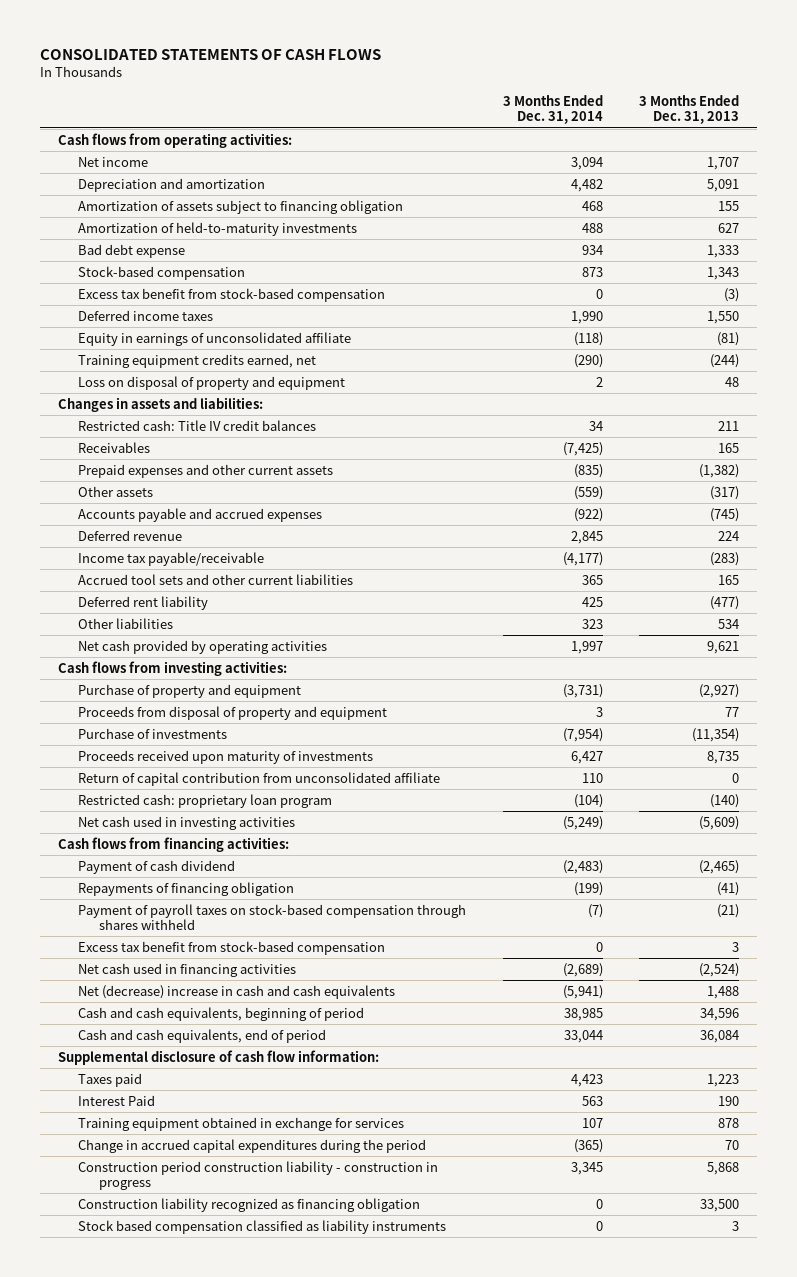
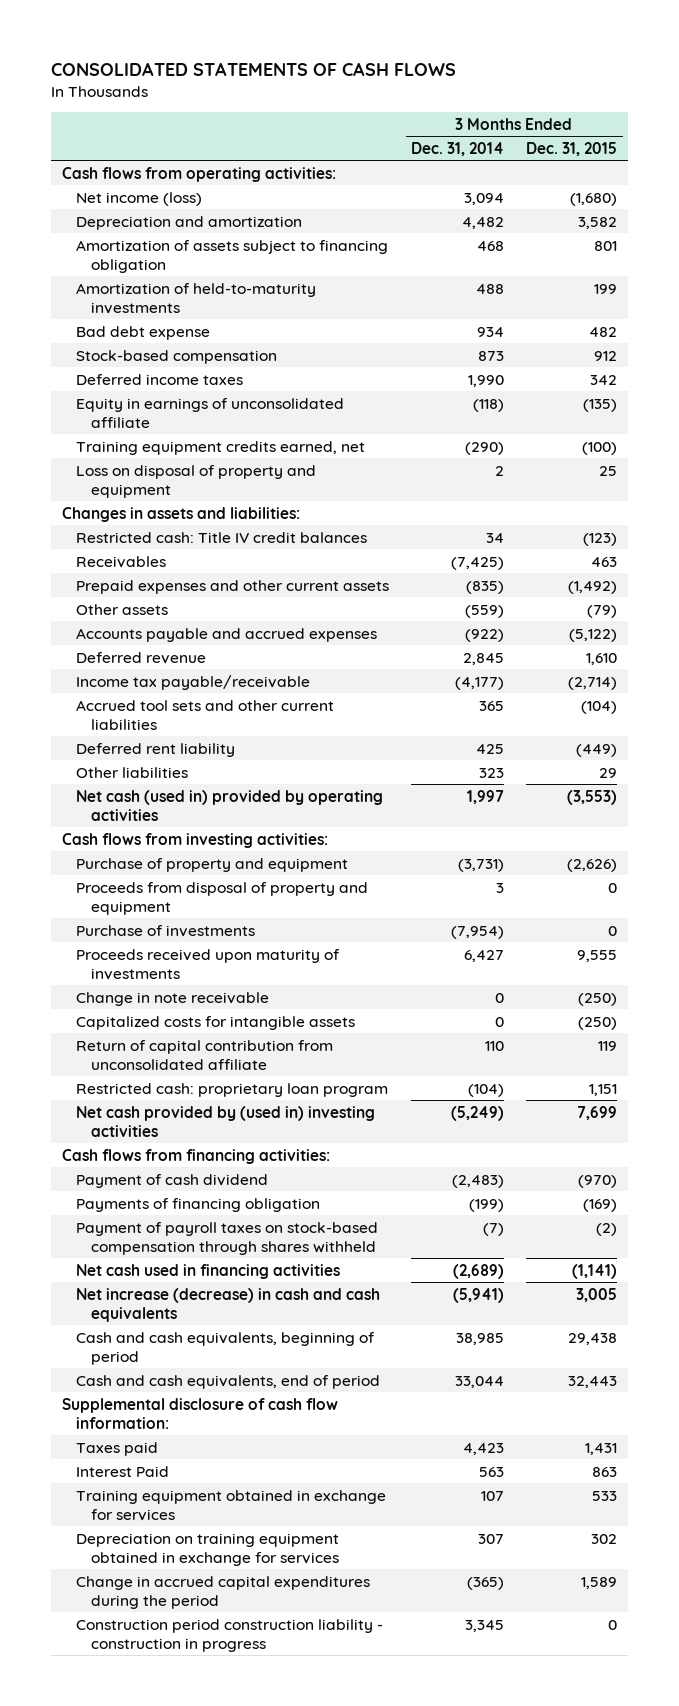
- | 3 Months Ended Dec. 31, 2014 | 3 Months Ended Dec. 31, 2013
+ | 3 Months Ended Dec. 31, 2014 | 3 Months Ended Dec. 31, 2015
- Net income | 3,094 | 1,707
+ Net income (loss) | 3,094 | (1,680)
- Excess tax benefit from stock-based compensation | 0 | (3)
- Net cash provided by operating activities | 1,997 | 9,621
+ Net cash (used in) provided by operating activities | 1,997 | (3,553)
+ Change in note receivable | 0 | (250)
+ Capitalized costs for intangible assets | 0 | (250)
- Net cash used in investing activities | (5,249) | (5,609)
+ Net cash provided by (used in) investing activities | (5,249) | 7,699
- Repayments of financing obligation | (199) | (41)
+ Payments of financing obligation | (199) | (169)
- Excess tax benefit from stock-based compensation | 0 | 3
- Net (decrease) increase in cash and cash equivalents | (5,941) | 1,488
+ Net increase (decrease) in cash and cash equivalents | (5,941) | 3,005
+ Depreciation on training equipment obtained in exchange for services | 307 | 302
- Construction liability recognized as financing obligation | 0 | 33,500
- Stock based compensation classified as liability instruments | 0 | 3

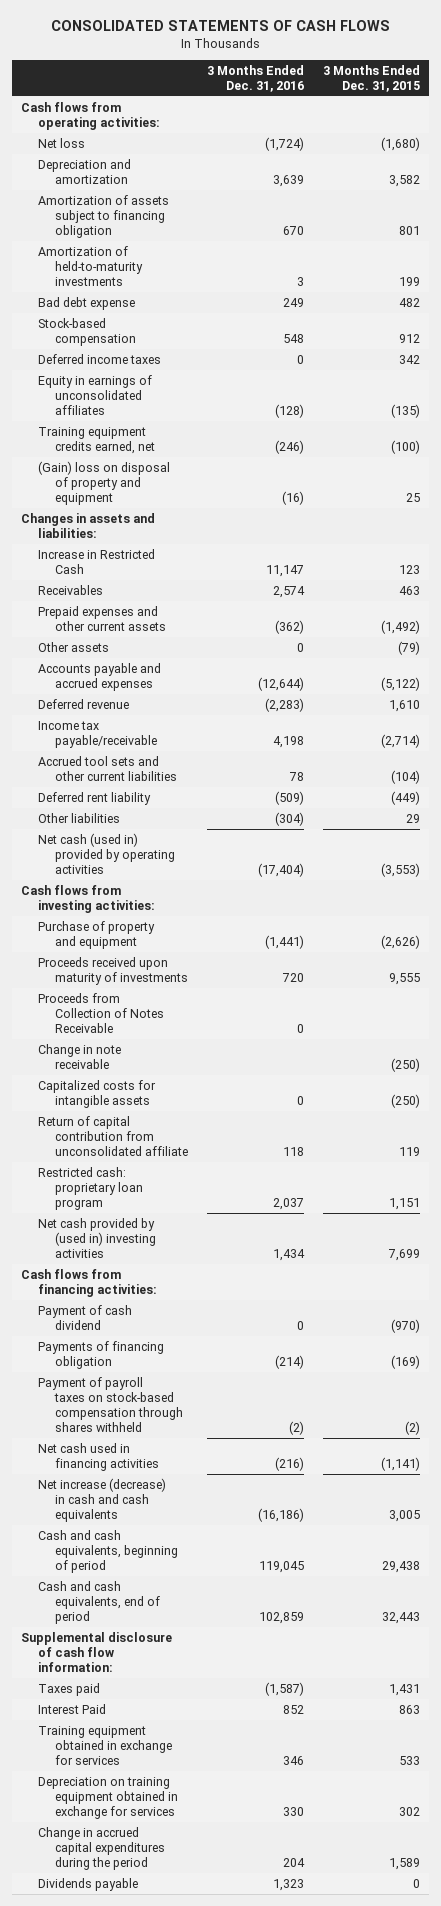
- | 3 Months Ended Dec. 31, 2014 | 3 Months Ended Dec. 31, 2015
+ | 3 Months Ended Dec. 31, 2016 | 3 Months Ended Dec. 31, 2015
- Net income (loss) | 3,094 | (1,680)
+ Net loss | (1,724) | (1,680)
- Equity in earnings of unconsolidated affiliate | (118) | (135)
+ Equity in earnings of unconsolidated affiliates | (128) | (135)
- Loss on disposal of property and equipment | 2 | 25
+ (Gain) loss on disposal of property and equipment | (16) | 25
- Restricted cash: Title IV credit balances | 34 | (123)
+ Increase in Restricted Cash | 11,147 | 123
- Proceeds from disposal of property and equipment | 3 | 0
- Purchase of investments | (7,954) | 0
+ Proceeds from Collection of Notes Receivable | 0 |
- Construction period construction liability - construction in progress | 3,345 | 0
+ Dividends payable | 1,323 | 0

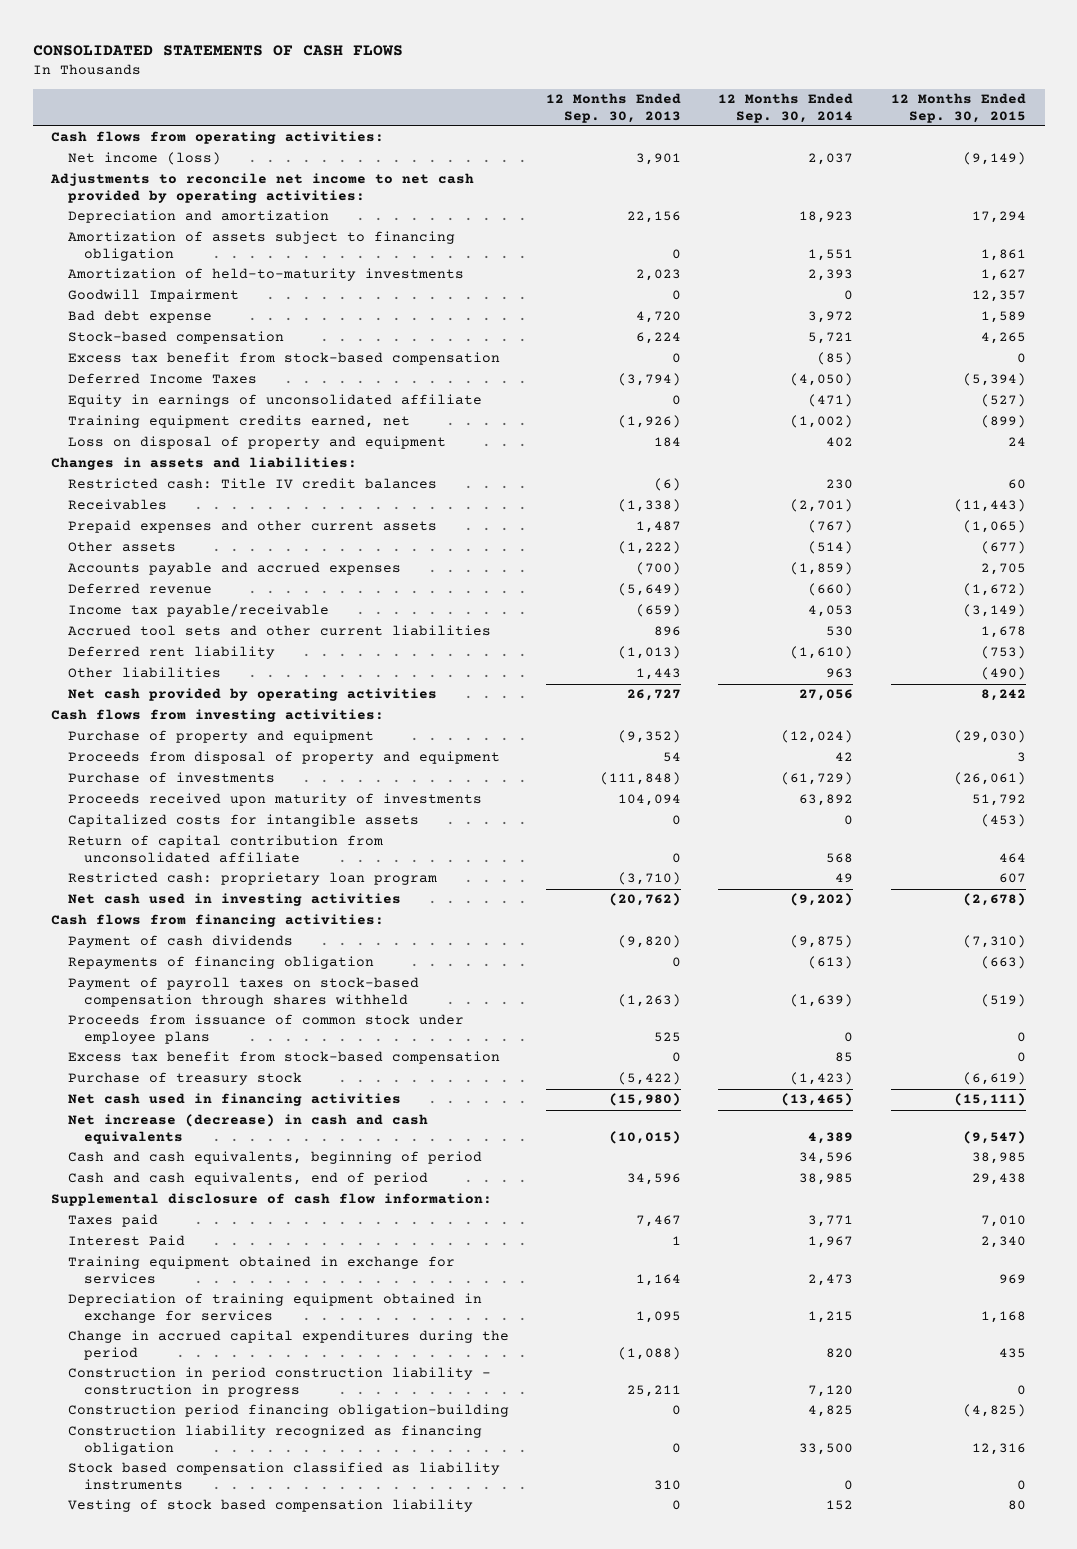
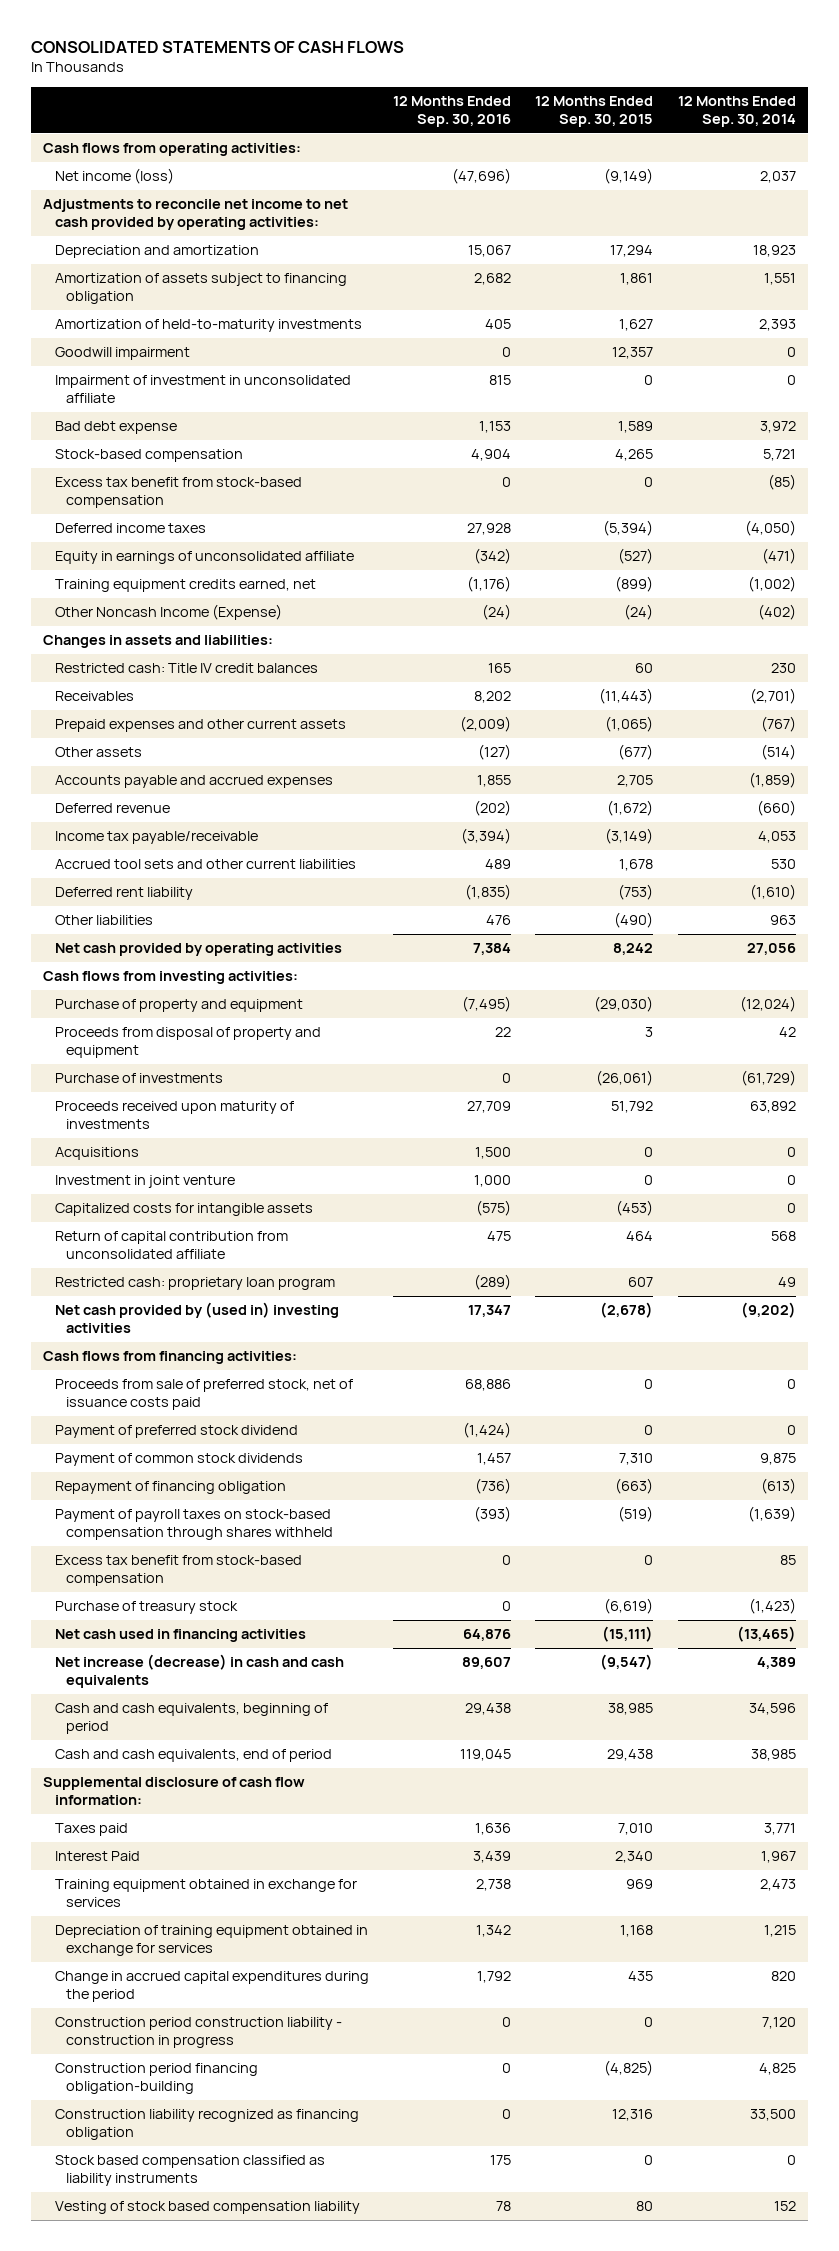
- | 12 Months Ended Sep. 30, 2013 | 12 Months Ended Sep. 30, 2014 | 12 Months Ended Sep. 30, 2015
+ | 12 Months Ended Sep. 30, 2016 | 12 Months Ended Sep. 30, 2015 | 12 Months Ended Sep. 30, 2014
- Goodwill Impairment | 0 | 0 | 12,357
+ Goodwill impairment | 0 | 12,357 | 0
+ Impairment of investment in unconsolidated affiliate | 815 | 0 | 0
- Deferred Income Taxes | (3,794) | (4,050) | (5,394)
+ Deferred income taxes | 27,928 | (5,394) | (4,050)
- Loss on disposal of property and equipment | 184 | 402 | 24
+ Other Noncash Income (Expense) | (24) | (24) | (402)
+ Acquisitions | 1,500 | 0 | 0
+ Investment in joint venture | 1,000 | 0 | 0
- Net cash used in investing activities | (20,762) | (9,202) | (2,678)
+ Net cash provided by (used in) investing activities | 17,347 | (2,678) | (9,202)
- Payment of cash dividends | (9,820) | (9,875) | (7,310)
- Repayments of financing obligation | 0 | (613) | (663)
+ Proceeds from sale of preferred stock, net of issuance costs paid | 68,886 | 0 | 0
+ Payment of preferred stock dividend | (1,424) | 0 | 0
+ Payment of common stock dividends | 1,457 | 7,310 | 9,875
+ Repayment of financing obligation | (736) | (663) | (613)
- Proceeds from issuance of common stock under employee plans | 525 | 0 | 0
- Construction in period construction liability - construction in progress | 25,211 | 7,120 | 0
+ Construction period construction liability - construction in progress | 0 | 0 | 7,120

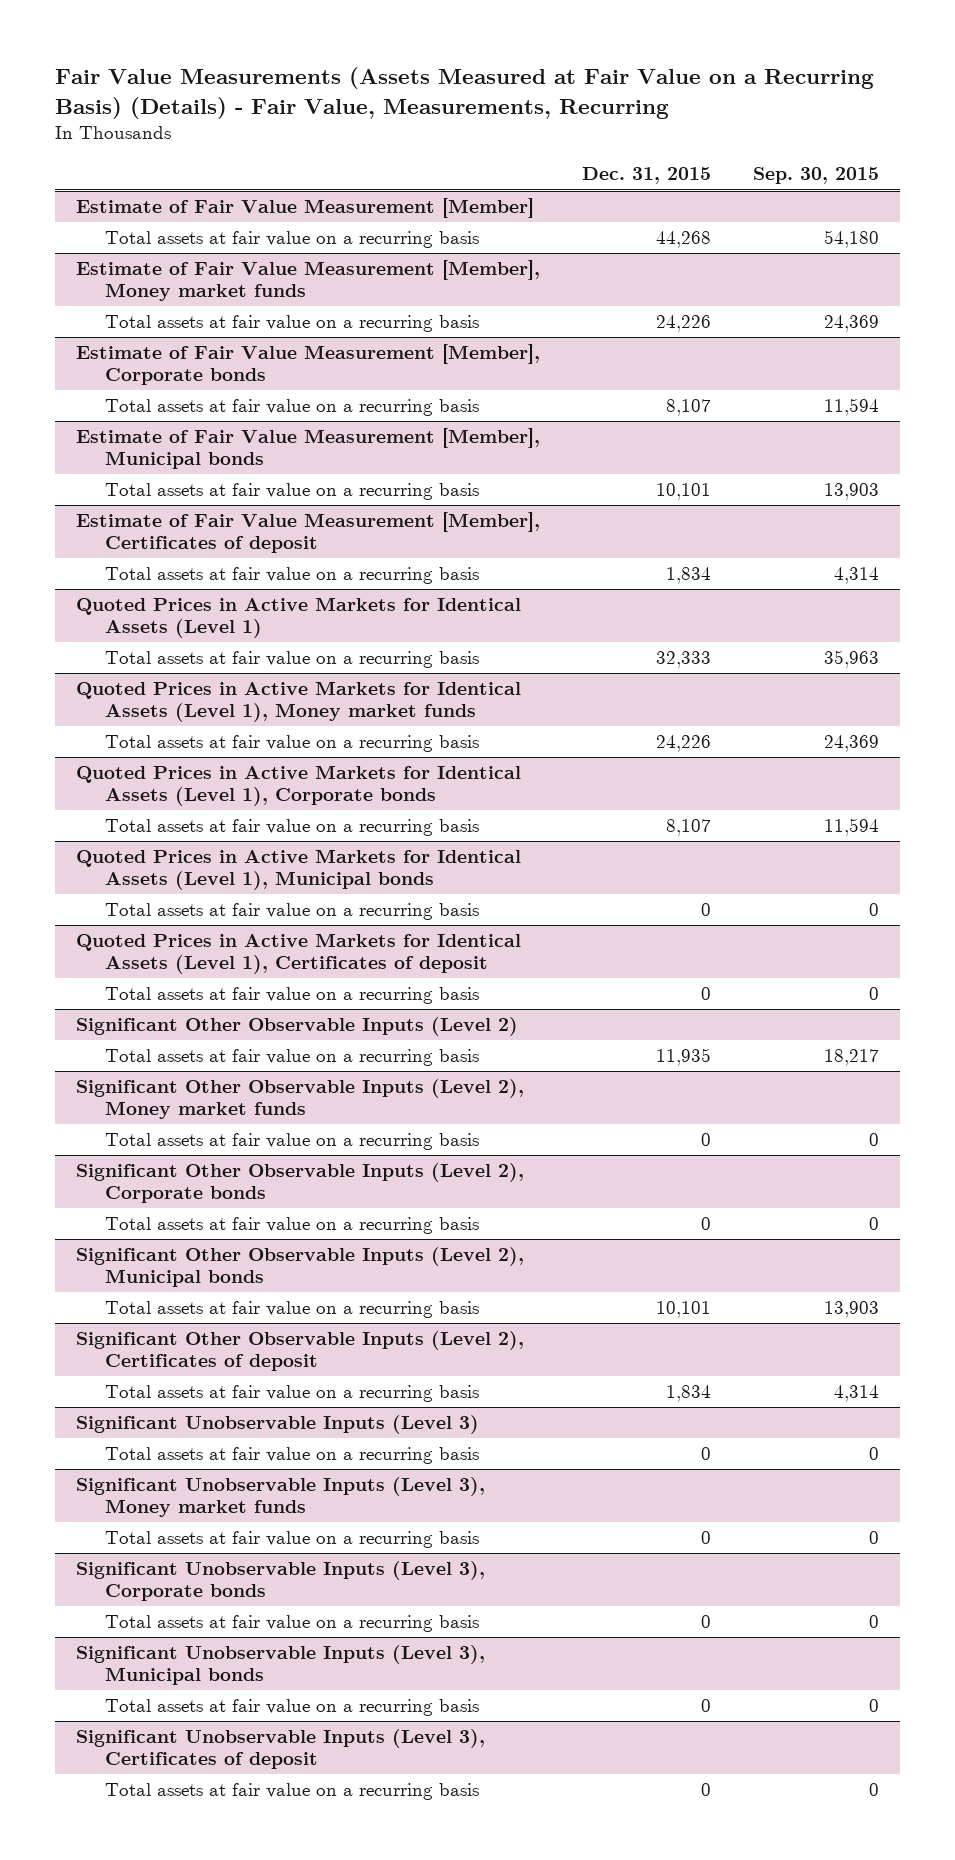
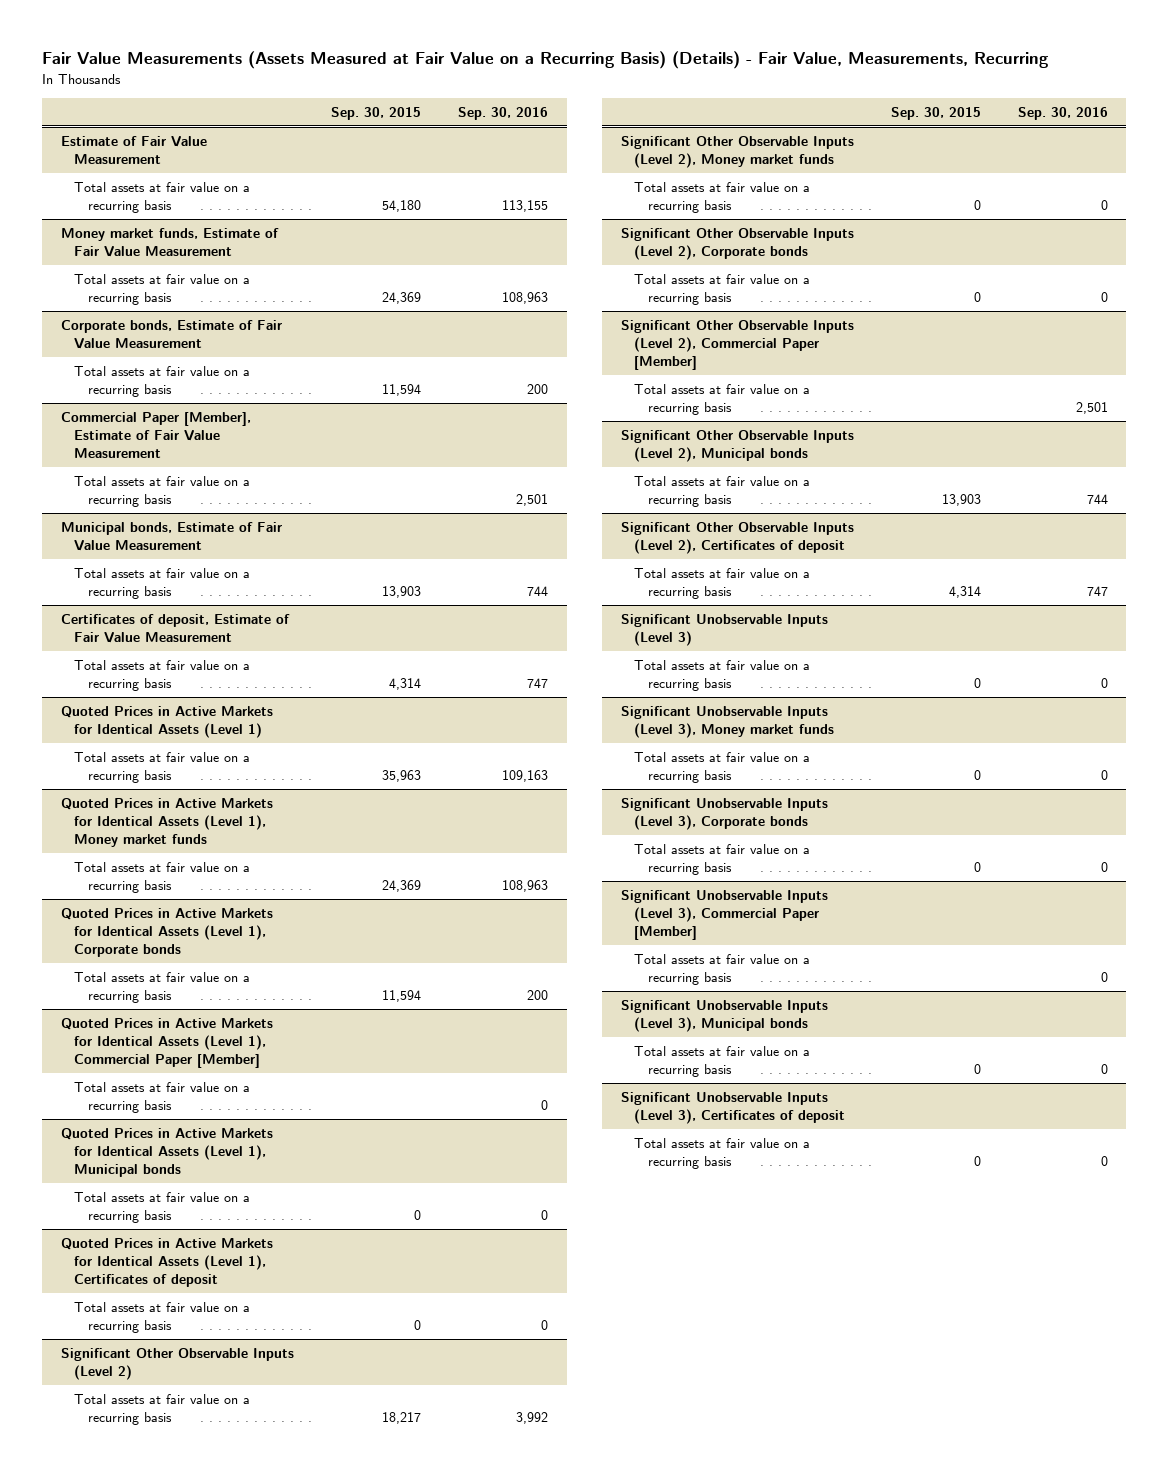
- | Dec. 31, 2015 | Sep. 30, 2015
+ | Sep. 30, 2015 | Sep. 30, 2016
- Estimate of Fair Value Measurement [Member]
+ Estimate of Fair Value Measurement
- Estimate of Fair Value Measurement [Member], Money market funds
+ Money market funds, Estimate of Fair Value Measurement
- Estimate of Fair Value Measurement [Member], Corporate bonds
+ Corporate bonds, Estimate of Fair Value Measurement
- Estimate of Fair Value Measurement [Member], Municipal bonds
+ Commercial Paper [Member], Estimate of Fair Value Measurement
+ Total assets at fair value on a recurring basis | | 2,501
+ Municipal bonds, Estimate of Fair Value Measurement
- Estimate of Fair Value Measurement [Member], Certificates of deposit
+ Certificates of deposit, Estimate of Fair Value Measurement
+ Quoted Prices in Active Markets for Identical Assets (Level 1), Commercial Paper [Member]
+ Total assets at fair value on a recurring basis | | 0
+ Significant Other Observable Inputs (Level 2), Commercial Paper [Member]
+ Total assets at fair value on a recurring basis | | 2,501
+ Significant Unobservable Inputs (Level 3), Commercial Paper [Member]
+ Total assets at fair value on a recurring basis | | 0

